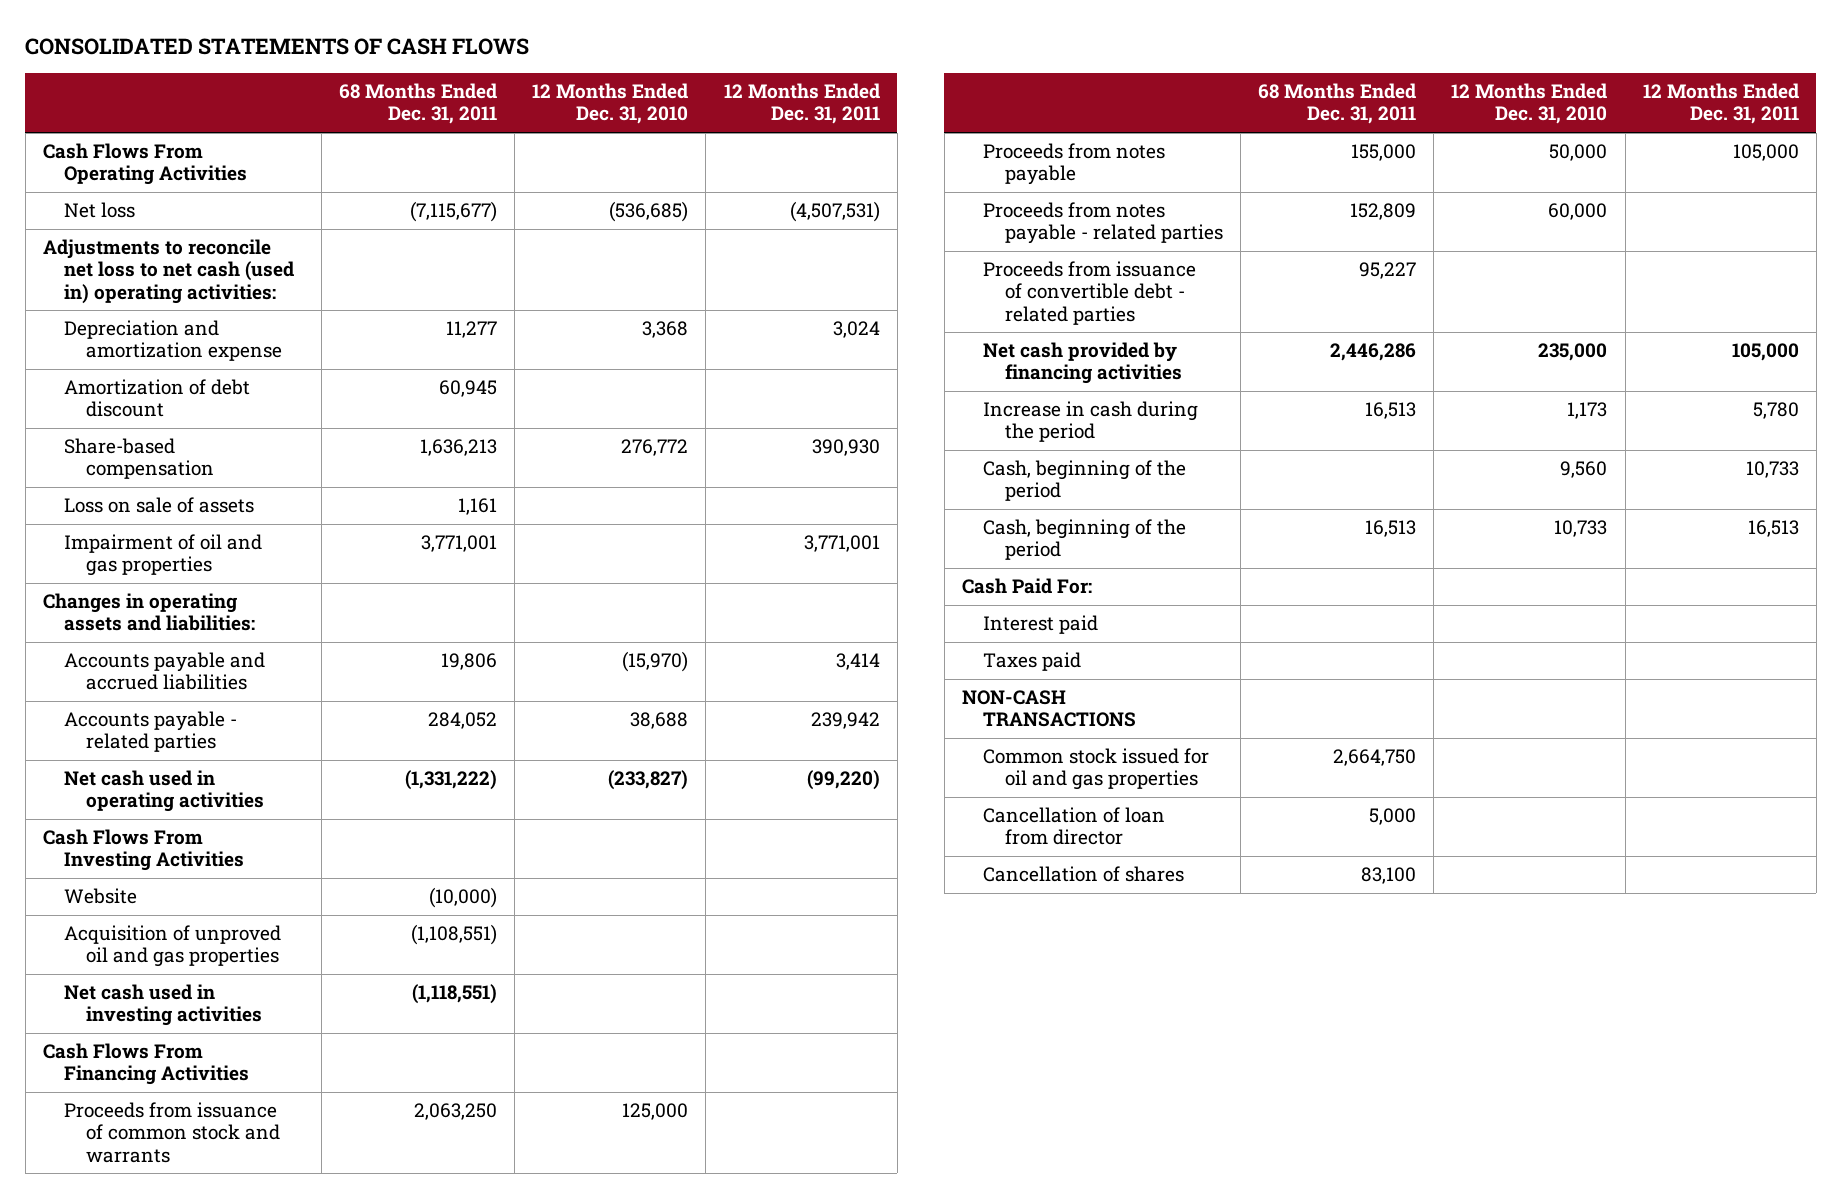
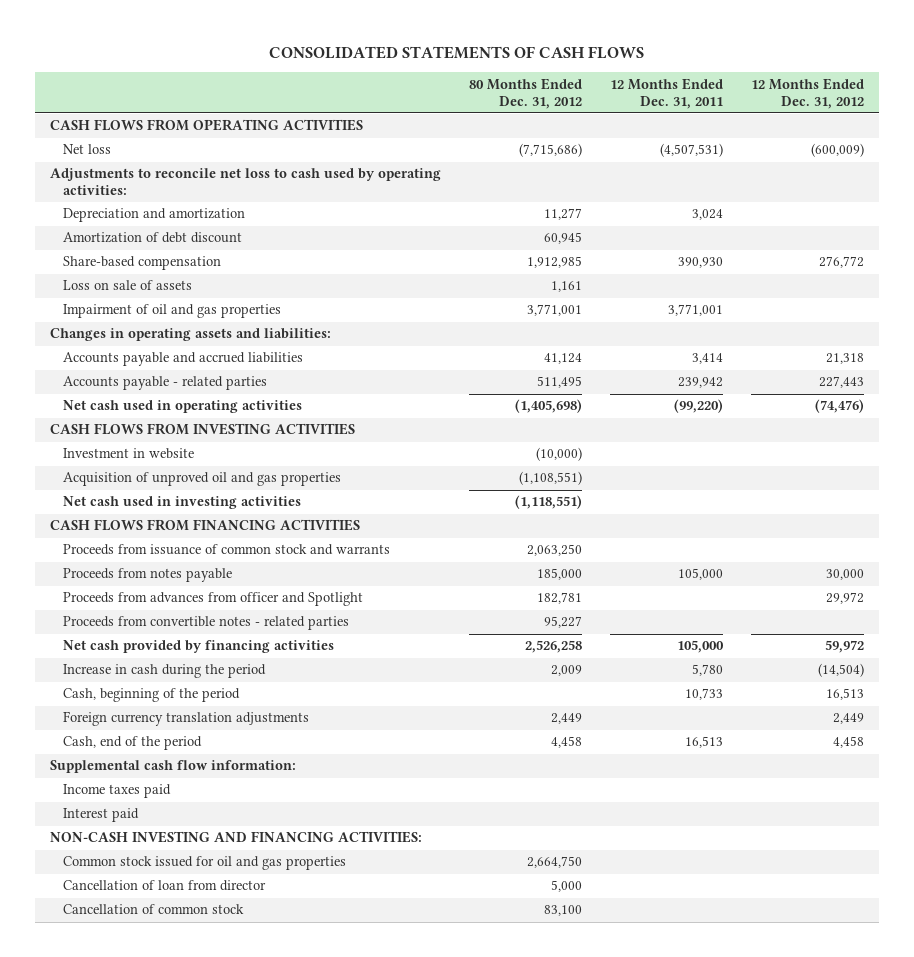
- | 68 Months Ended Dec. 31, 2011 | 12 Months Ended Dec. 31, 2010 | 12 Months Ended Dec. 31, 2011
+ | 80 Months Ended Dec. 31, 2012 | 12 Months Ended Dec. 31, 2011 | 12 Months Ended Dec. 31, 2012
- Cash Flows From Operating Activities
+ CASH FLOWS FROM OPERATING ACTIVITIES
- Adjustments to reconcile net loss to net cash (used in) operating activities:
- Depreciation and amortization expense | 11,277 | 3,368 | 3,024
+ Adjustments to reconcile net loss to cash used by operating activities:
+ Depreciation and amortization | 11,277 | 3,024 |
- Cash Flows From Investing Activities
- Website | (10,000) | |
+ CASH FLOWS FROM INVESTING ACTIVITIES
+ Investment in website | (10,000) | |
- Cash Flows From Financing Activities
+ CASH FLOWS FROM FINANCING ACTIVITIES
- Proceeds from notes payable - related parties | 152,809 | 60,000 |
- Proceeds from issuance of convertible debt - related parties | 95,227 | |
+ Proceeds from advances from officer and Spotlight | 182,781 | | 29,972
+ Proceeds from convertible notes - related parties | 95,227 | |
- Cash, beginning of the period | 16,513 | 10,733 | 16,513
- Cash Paid For:
+ Foreign currency translation adjustments | 2,449 | | 2,449
+ Cash, end of the period | 4,458 | 16,513 | 4,458
+ Supplemental cash flow information:
+ Income taxes paid
- Taxes paid
- NON-CASH TRANSACTIONS
+ NON-CASH INVESTING AND FINANCING ACTIVITIES:
- Cancellation of shares | 83,100 | |
+ Cancellation of common stock | 83,100 | |

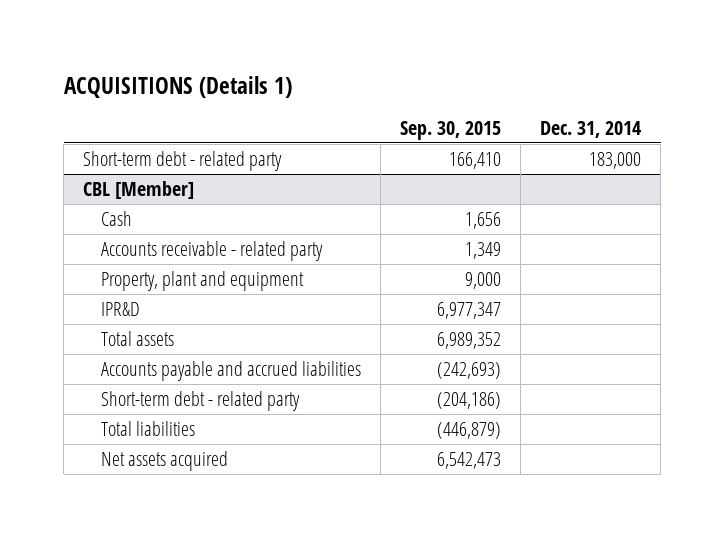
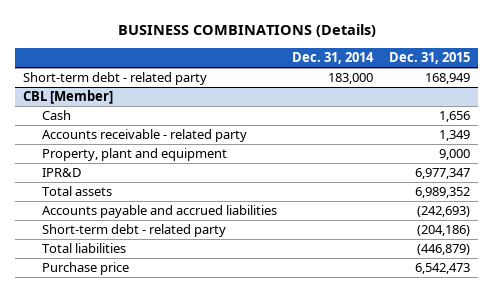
- ACQUISITIONS (Details 1)
+ BUSINESS COMBINATIONS (Details)
- | Sep. 30, 2015 | Dec. 31, 2014
+ | Dec. 31, 2014 | Dec. 31, 2015
@ CBL [Member]
- Net assets acquired | 6,542,473 |
+ Purchase price | | 6,542,473

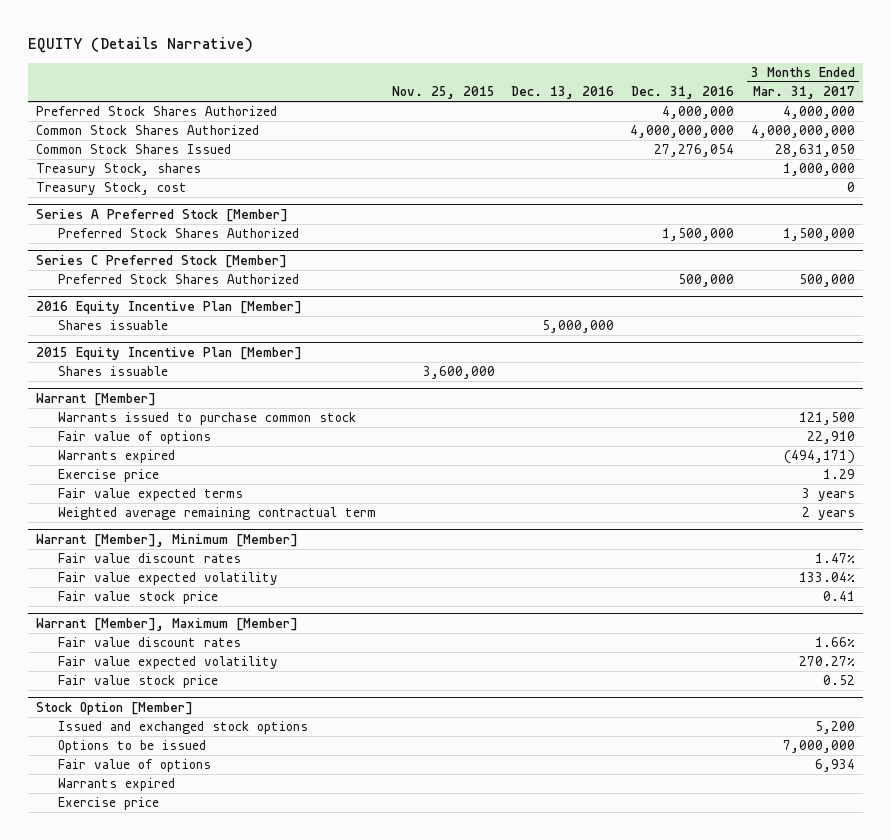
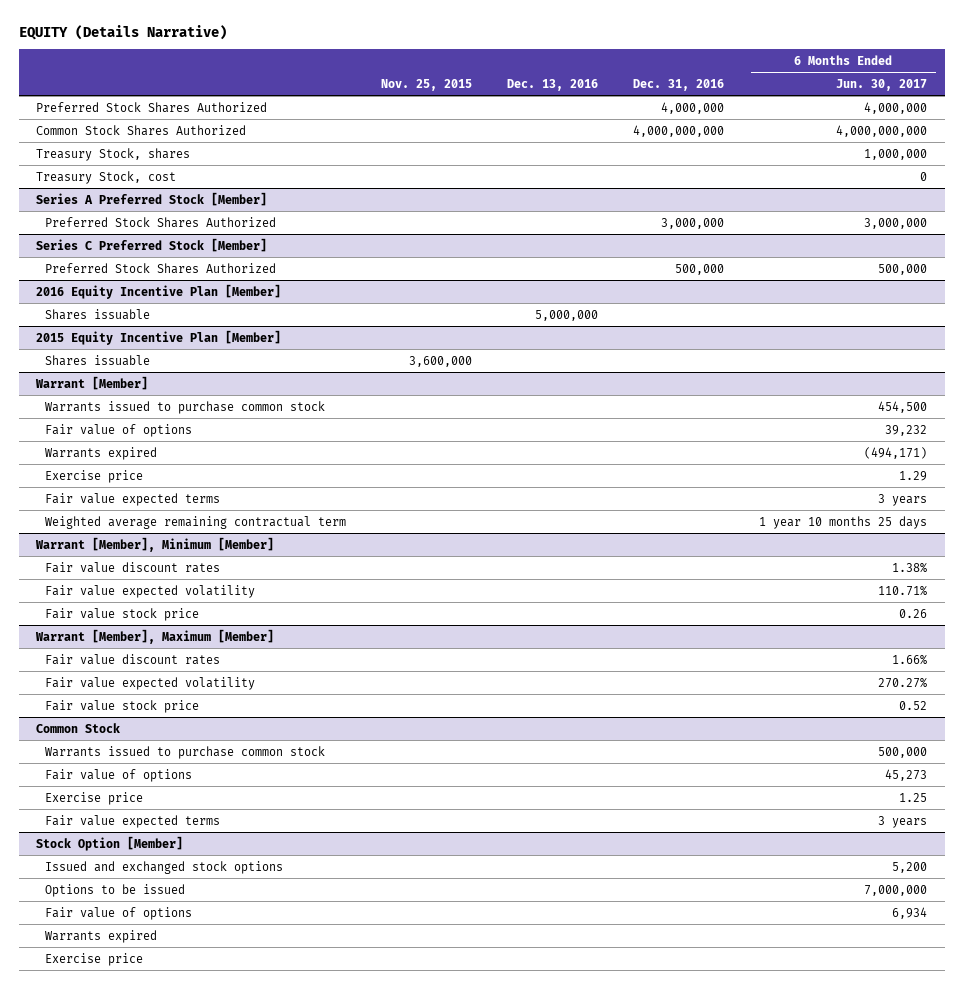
- | Nov. 25, 2015 | Dec. 13, 2016 | Dec. 31, 2016 | 3 Months Ended Mar. 31, 2017
+ | Nov. 25, 2015 | Dec. 13, 2016 | Dec. 31, 2016 | 6 Months Ended Jun. 30, 2017
- Common Stock Shares Issued | | | 27,276,054 | 28,631,050
@ Series A Preferred Stock [Member]
- Preferred Stock Shares Authorized | | | 1,500,000 | 1,500,000
+ Preferred Stock Shares Authorized | | | 3,000,000 | 3,000,000
+ Common Stock
+ Warrants issued to purchase common stock | | | | 500,000
+ Fair value of options | | | | 45,273
+ Exercise price | | | | 1.25
+ Fair value expected terms | | | | 3 years

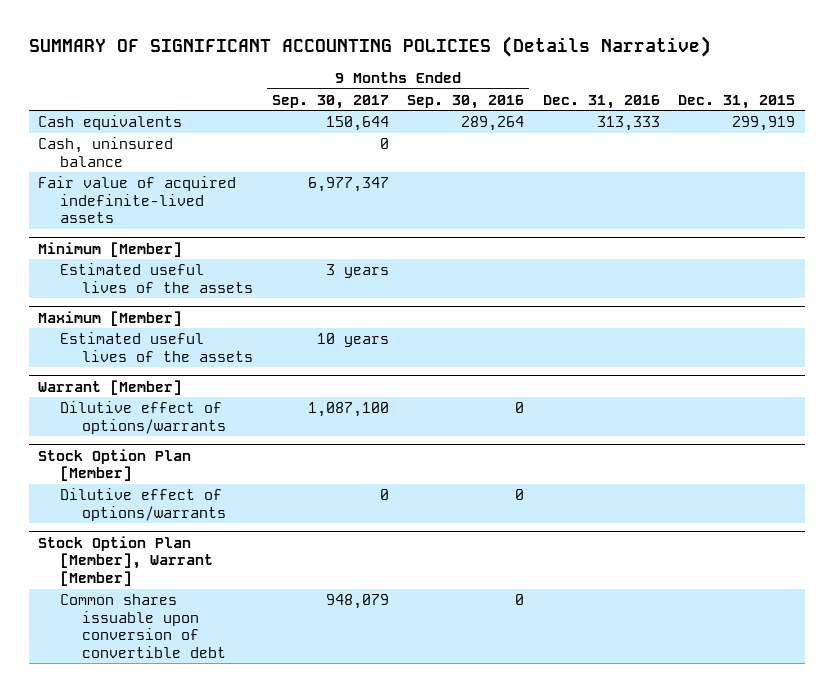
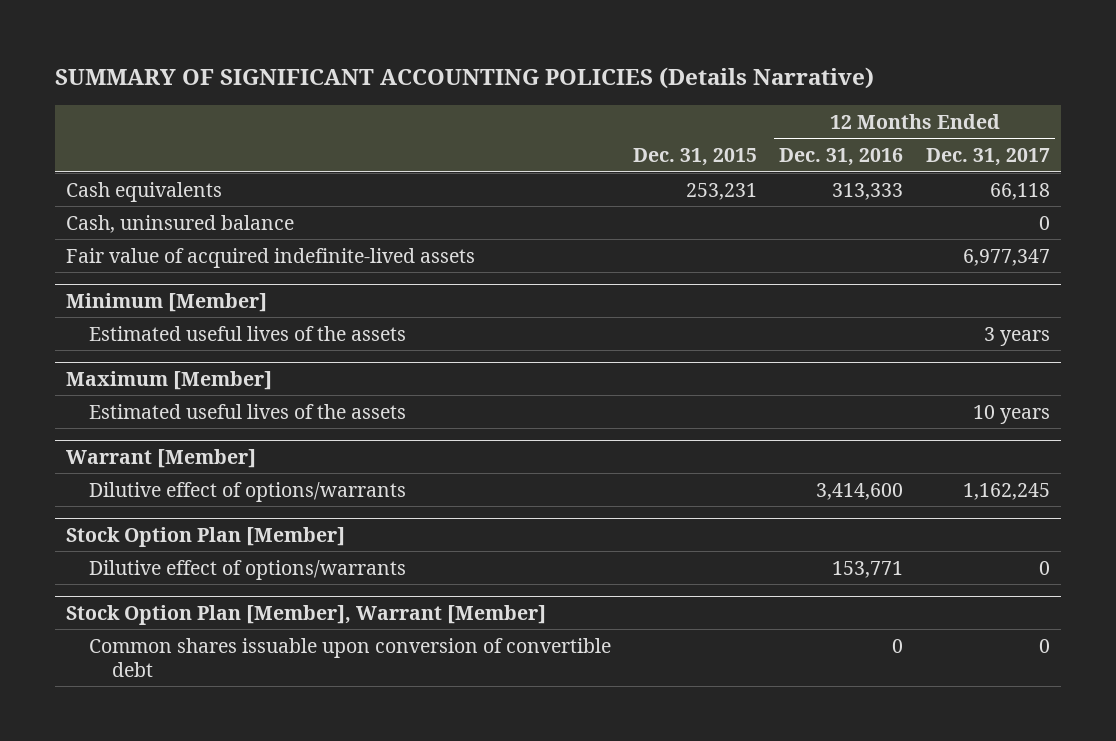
- | 9 Months Ended Sep. 30, 2017 | 9 Months Ended Sep. 30, 2016 | Dec. 31, 2016 | Dec. 31, 2015
+ | Dec. 31, 2015 | 12 Months Ended Dec. 31, 2016 | 12 Months Ended Dec. 31, 2017
- Cash equivalents | 150,644 | 289,264 | 313,333 | 299,919
+ Cash equivalents | 253,231 | 313,333 | 66,118

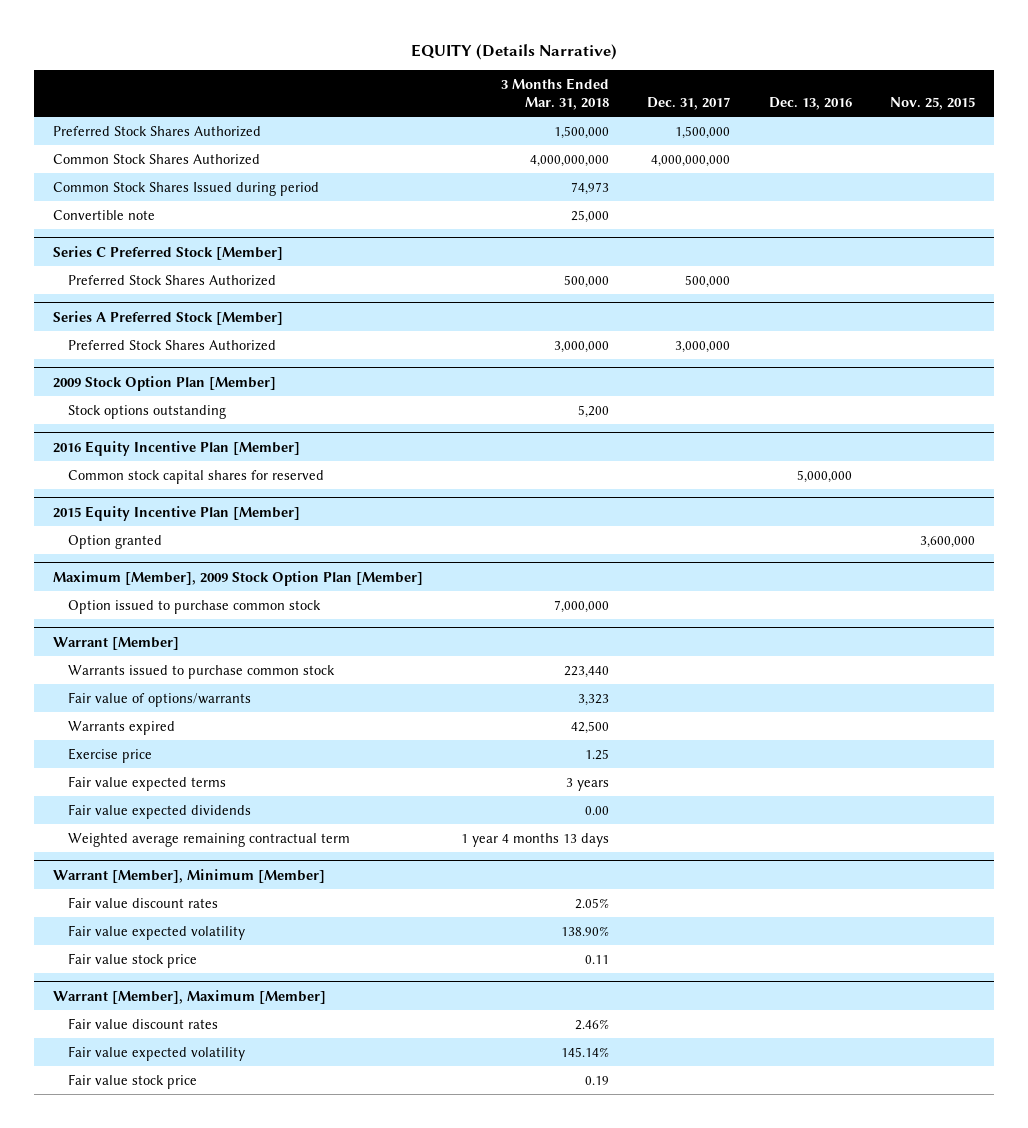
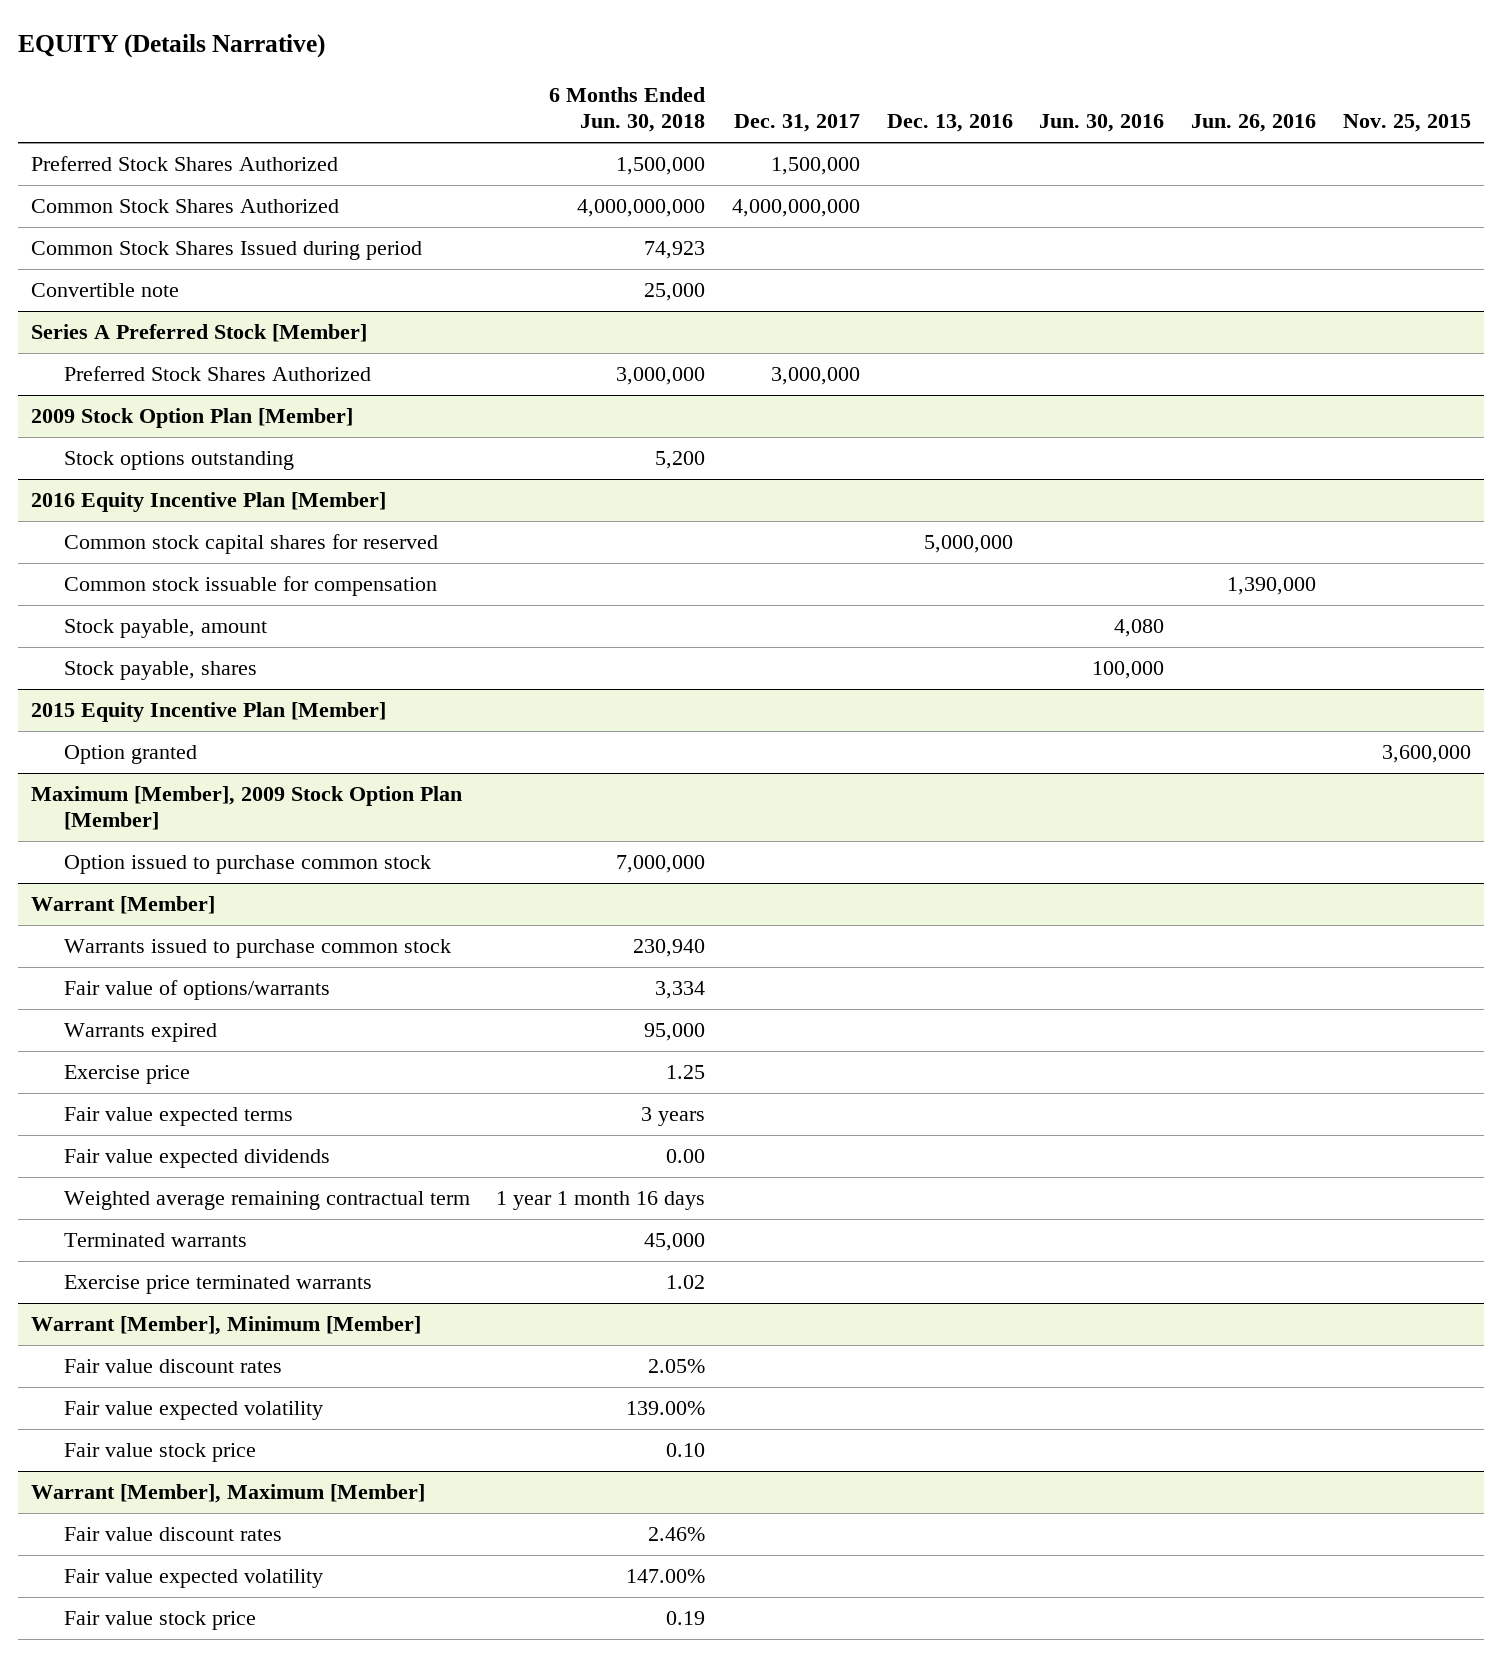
- | 3 Months Ended Mar. 31, 2018 | Dec. 31, 2017 | Dec. 13, 2016 | Nov. 25, 2015
+ | 6 Months Ended Jun. 30, 2018 | Dec. 31, 2017 | Dec. 13, 2016 | Jun. 30, 2016 | Jun. 26, 2016 | Nov. 25, 2015
- Series C Preferred Stock [Member]
- Preferred Stock Shares Authorized | 500,000 | 500,000 | |
@ 2016 Equity Incentive Plan [Member]
+ Common stock issuable for compensation | | | | | 1,390,000 |
+ Stock payable, amount | | | | 4,080 | |
+ Stock payable, shares | | | | 100,000 | |
@ Warrant [Member]
+ Terminated warrants | 45,000 | | | | |
+ Exercise price terminated warrants | 1.02 | | | | |

